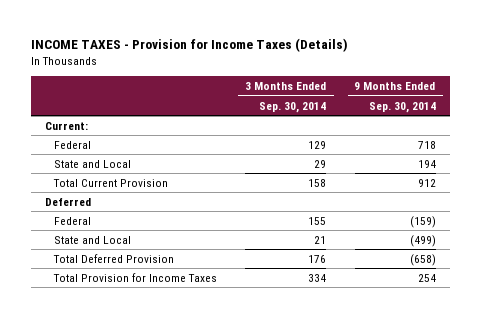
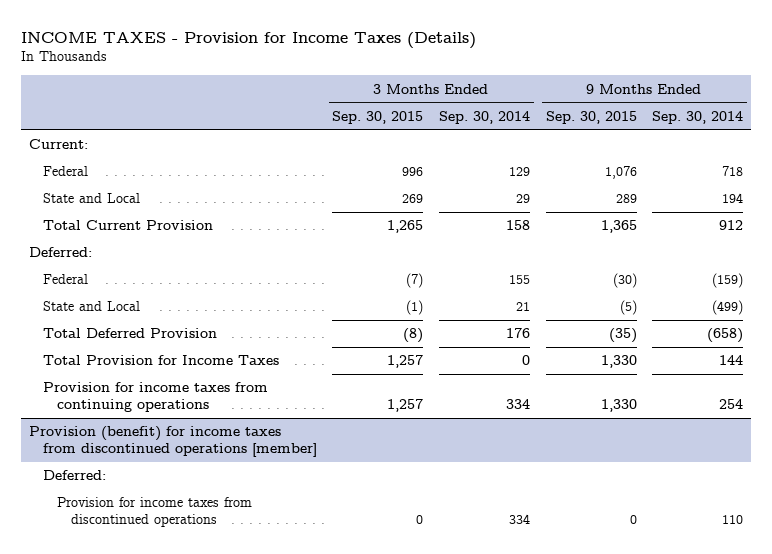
- | 3 Months Ended Sep. 30, 2014 | 9 Months Ended Sep. 30, 2014
+ | 3 Months Ended Sep. 30, 2015 | 3 Months Ended Sep. 30, 2014 | 9 Months Ended Sep. 30, 2015 | 9 Months Ended Sep. 30, 2014
- Deferred
+ Deferred:
- Total Provision for Income Taxes | 334 | 254
+ Total Provision for Income Taxes | 1,257 | 0 | 1,330 | 144
+ Provision for income taxes from continuing operations | 1,257 | 334 | 1,330 | 254
+ Provision (benefit) for income taxes from discontinued operations [member]
+ Deferred:
+ Provision for income taxes from discontinued operations | 0 | 334 | 0 | 110

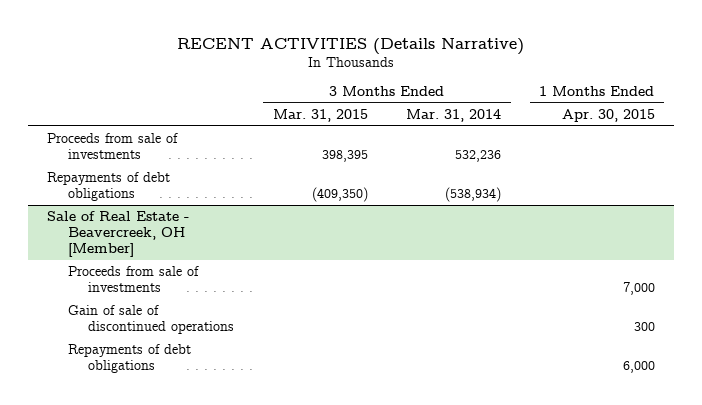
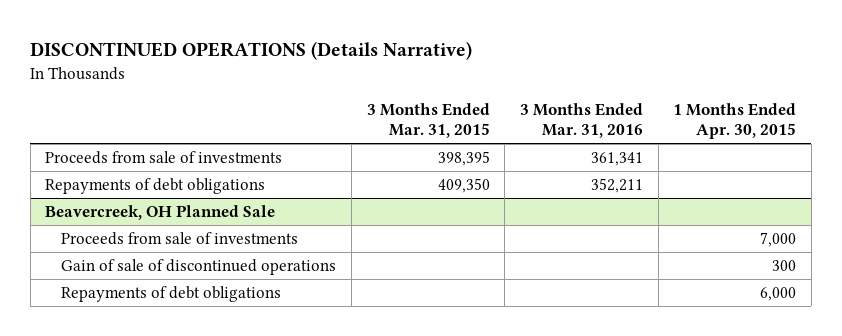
- RECENT ACTIVITIES (Details Narrative)
+ DISCONTINUED OPERATIONS (Details Narrative)
- | 3 Months Ended Mar. 31, 2015 | 3 Months Ended Mar. 31, 2014 | 1 Months Ended Apr. 30, 2015
+ | 3 Months Ended Mar. 31, 2015 | 3 Months Ended Mar. 31, 2016 | 1 Months Ended Apr. 30, 2015
- Repayments of debt obligations | (409,350) | (538,934) |
- Sale of Real Estate - Beavercreek, OH [Member]
+ Repayments of debt obligations | 409,350 | 352,211 |
+ Beavercreek, OH Planned Sale

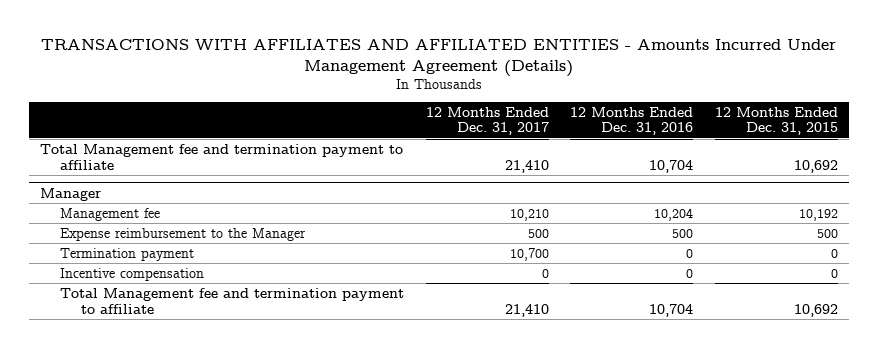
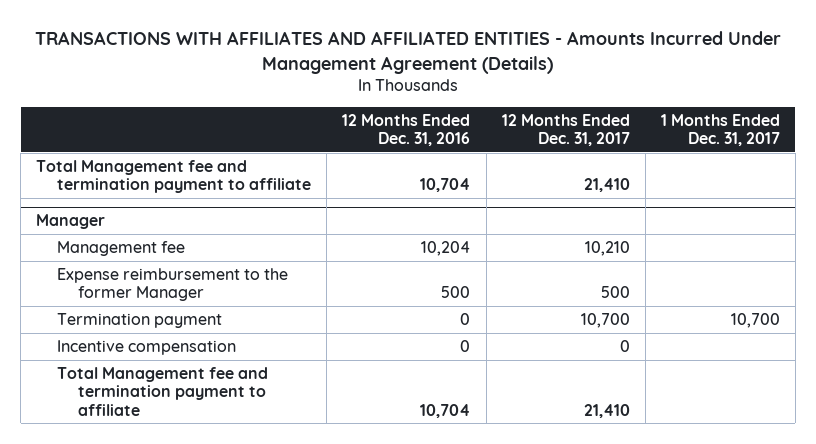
- | 12 Months Ended Dec. 31, 2017 | 12 Months Ended Dec. 31, 2016 | 12 Months Ended Dec. 31, 2015
+ | 12 Months Ended Dec. 31, 2016 | 12 Months Ended Dec. 31, 2017 | 1 Months Ended Dec. 31, 2017
@ Manager
- Expense reimbursement to the Manager | 500 | 500 | 500
+ Expense reimbursement to the former Manager | 500 | 500 |

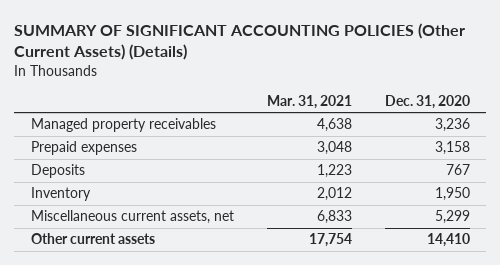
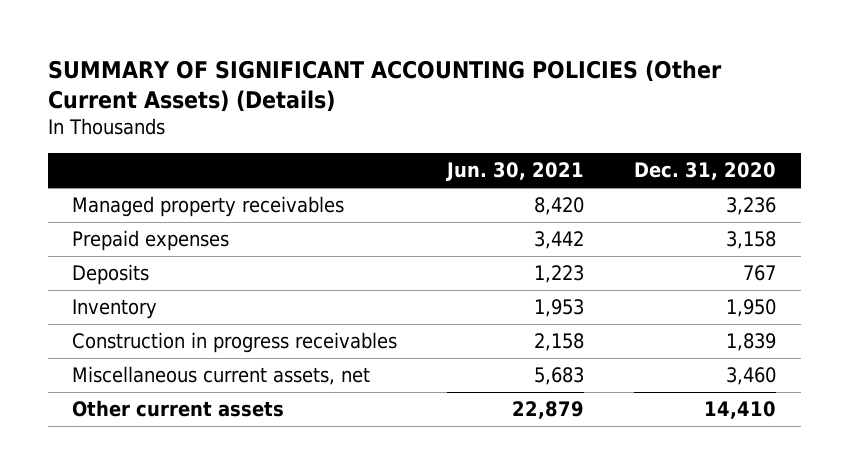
- | Mar. 31, 2021 | Dec. 31, 2020
+ | Jun. 30, 2021 | Dec. 31, 2020
- Miscellaneous current assets, net | 6,833 | 5,299
+ Construction in progress receivables | 2,158 | 1,839
+ Miscellaneous current assets, net | 5,683 | 3,460

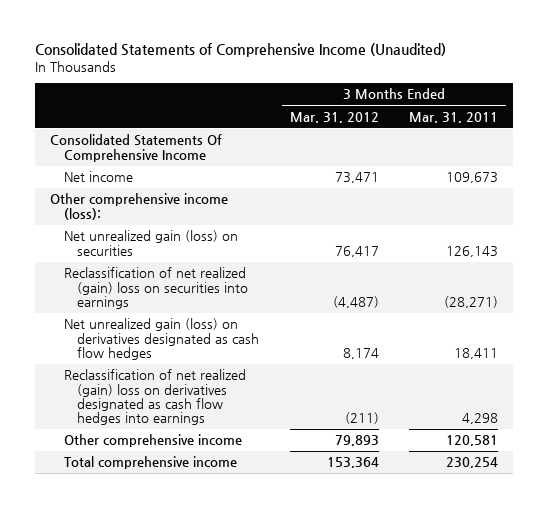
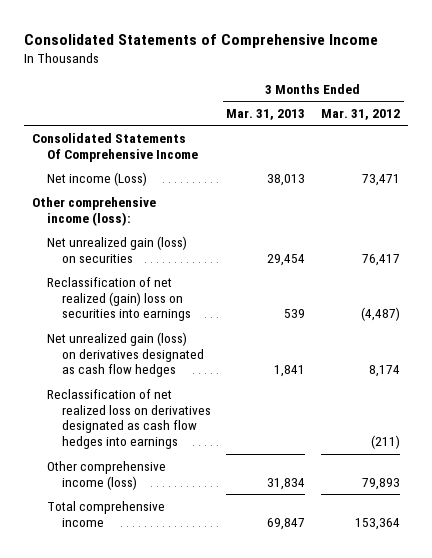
- Consolidated Statements of Comprehensive Income (Unaudited)
+ Consolidated Statements of Comprehensive Income
- | 3 Months Ended Mar. 31, 2012 | 3 Months Ended Mar. 31, 2011
+ | 3 Months Ended Mar. 31, 2013 | 3 Months Ended Mar. 31, 2012
- Net income | 73,471 | 109,673
+ Net income (Loss) | 38,013 | 73,471
- Reclassification of net realized (gain) loss on derivatives designated as cash flow hedges into earnings | (211) | 4,298
- Other comprehensive income | 79,893 | 120,581
+ Reclassification of net realized loss on derivatives designated as cash flow hedges into earnings | | (211)
+ Other comprehensive income (loss) | 31,834 | 79,893

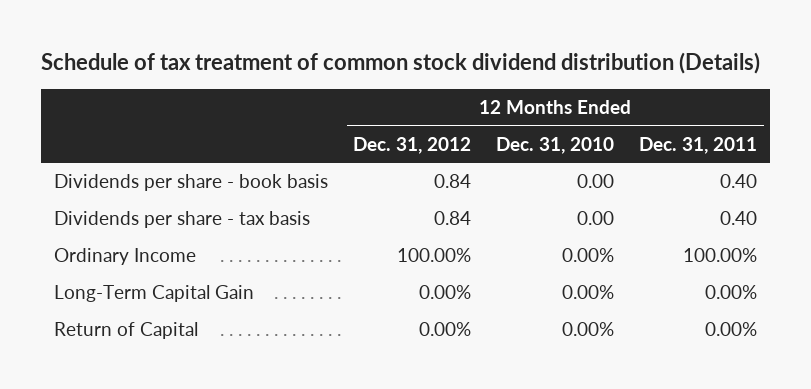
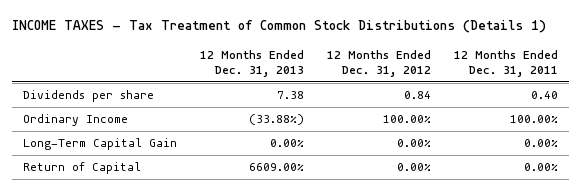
- Schedule of tax treatment of common stock dividend distribution (Details)
+ INCOME TAXES - Tax Treatment of Common Stock Distributions (Details 1)
- | 12 Months Ended Dec. 31, 2012 | 12 Months Ended Dec. 31, 2010 | 12 Months Ended Dec. 31, 2011
+ | 12 Months Ended Dec. 31, 2013 | 12 Months Ended Dec. 31, 2012 | 12 Months Ended Dec. 31, 2011
- Dividends per share - book basis | 0.84 | 0.00 | 0.40
- Dividends per share - tax basis | 0.84 | 0.00 | 0.40
+ Dividends per share | 7.38 | 0.84 | 0.40

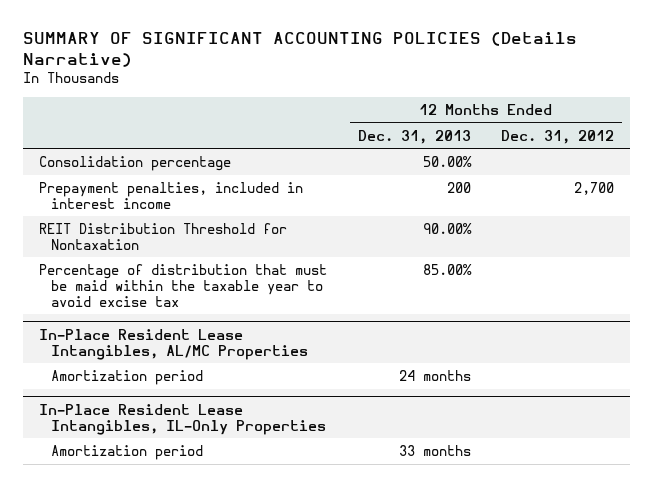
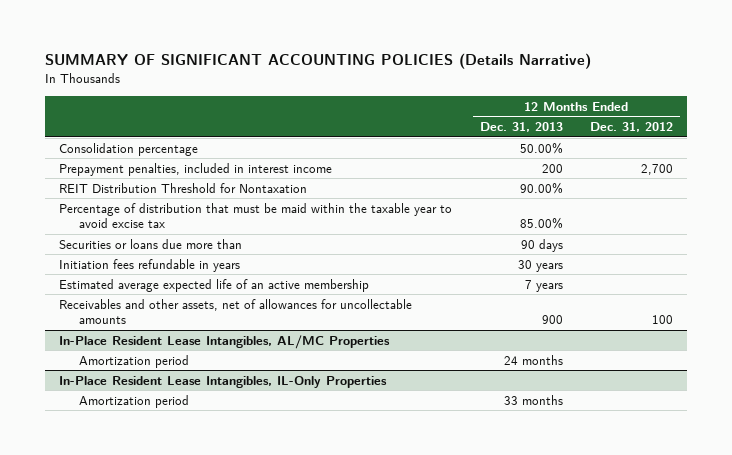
+ Securities or loans due more than | 90 days |
+ Initiation fees refundable in years | 30 years |
+ Estimated average expected life of an active membership | 7 years |
+ Receivables and other assets, net of allowances for uncollectable amounts | 900 | 100

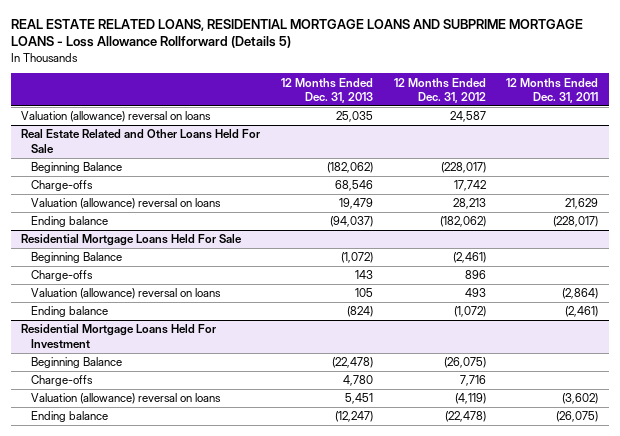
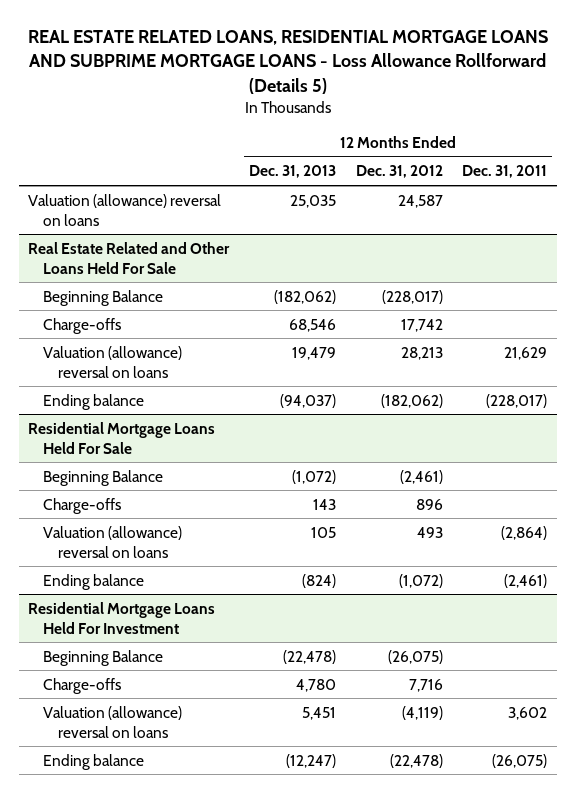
@ Residential Mortgage Loans Held For Investment
- Valuation (allowance) reversal on loans | 5,451 | (4,119) | (3,602)
+ Valuation (allowance) reversal on loans | 5,451 | (4,119) | 3,602

